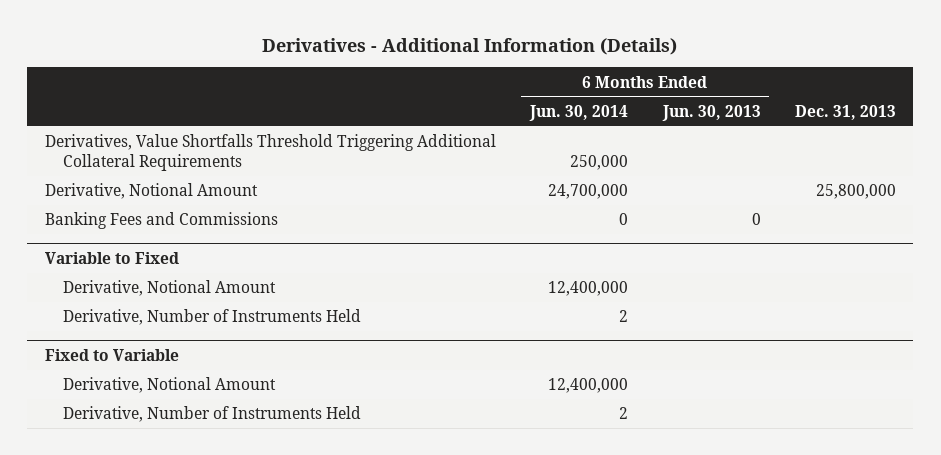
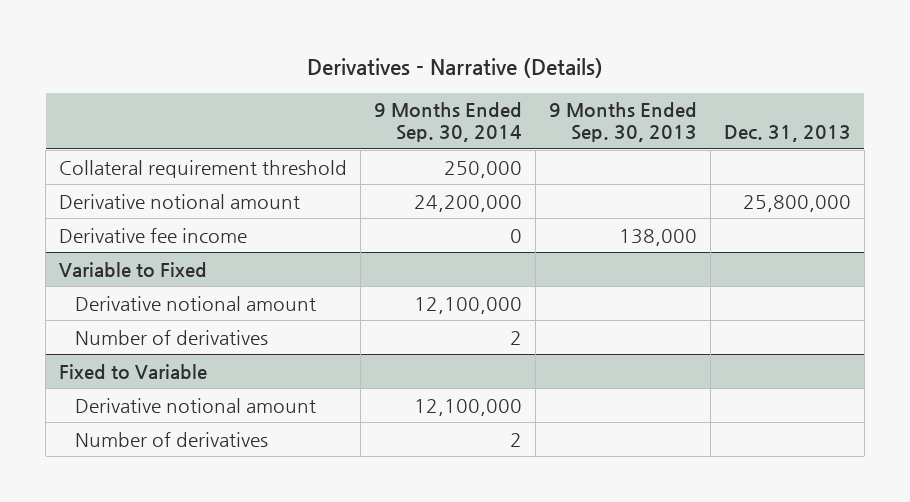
- Derivatives - Additional Information (Details)
+ Derivatives - Narrative (Details)
- | 6 Months Ended Jun. 30, 2014 | 6 Months Ended Jun. 30, 2013 | Dec. 31, 2013
+ | 9 Months Ended Sep. 30, 2014 | 9 Months Ended Sep. 30, 2013 | Dec. 31, 2013
- Derivatives, Value Shortfalls Threshold Triggering Additional Collateral Requirements | 250,000 | |
- Derivative, Notional Amount | 24,700,000 | | 25,800,000
- Banking Fees and Commissions | 0 | 0 |
+ Collateral requirement threshold | 250,000 | |
+ Derivative notional amount | 24,200,000 | | 25,800,000
+ Derivative fee income | 0 | 138,000 |
@ Variable to Fixed
- Derivative, Notional Amount | 12,400,000 | |
- Derivative, Number of Instruments Held | 2 | |
+ Derivative notional amount | 12,100,000 | |
+ Number of derivatives | 2 | |
@ Fixed to Variable
- Derivative, Notional Amount | 12,400,000 | |
- Derivative, Number of Instruments Held | 2 | |
+ Derivative notional amount | 12,100,000 | |
+ Number of derivatives | 2 | |

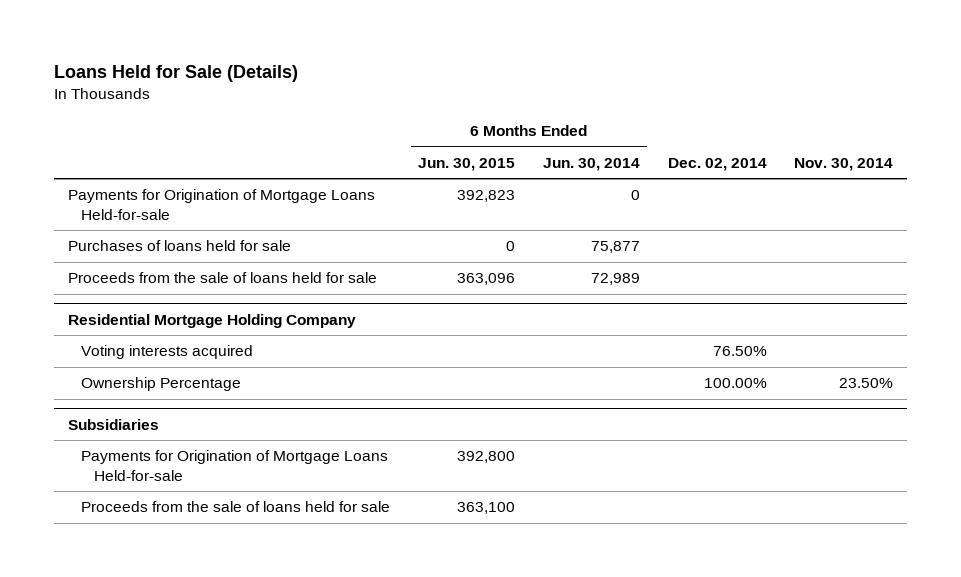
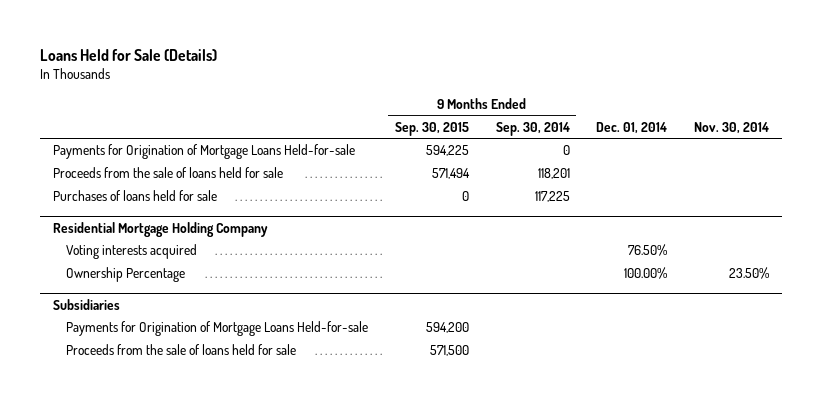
- | 6 Months Ended Jun. 30, 2015 | 6 Months Ended Jun. 30, 2014 | Dec. 02, 2014 | Nov. 30, 2014
+ | 9 Months Ended Sep. 30, 2015 | 9 Months Ended Sep. 30, 2014 | Dec. 01, 2014 | Nov. 30, 2014
moved down: Purchases of loans held for sale | 0 | 117,225 | |

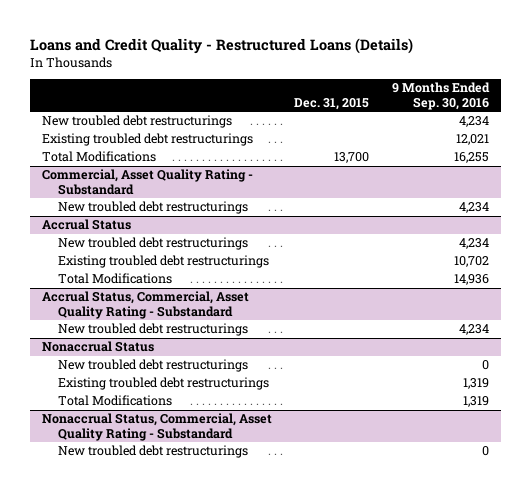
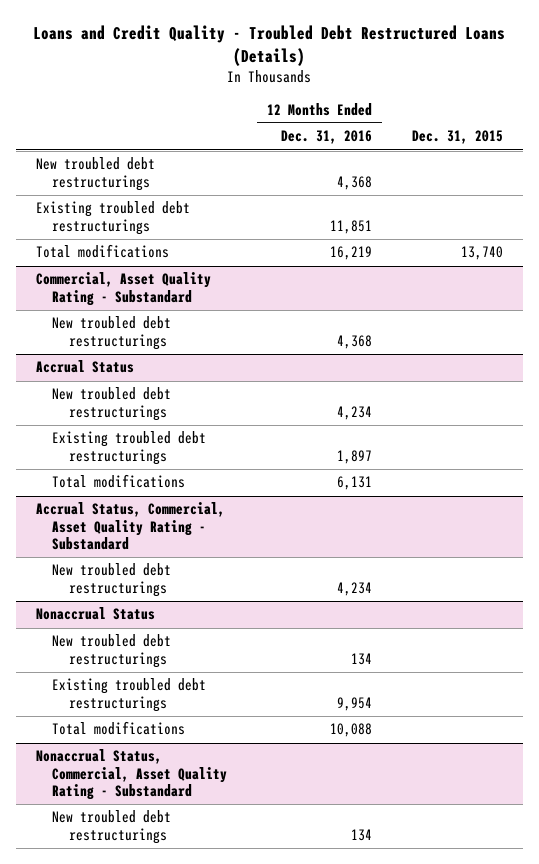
- Loans and Credit Quality - Restructured Loans (Details)
+ Loans and Credit Quality - Troubled Debt Restructured Loans (Details)
- | Dec. 31, 2015 | 9 Months Ended Sep. 30, 2016
+ | 12 Months Ended Dec. 31, 2016 | Dec. 31, 2015
- Total Modifications | 13,700 | 16,255
+ Total modifications | 16,219 | 13,740
@ Accrual Status
- Total Modifications | | 14,936
+ Total modifications | 6,131 |
@ Nonaccrual Status
- Total Modifications | | 1,319
+ Total modifications | 10,088 |

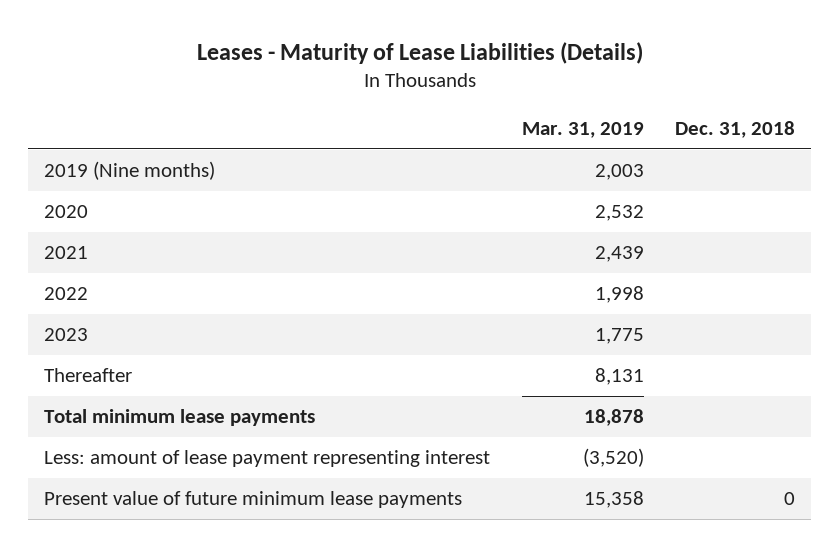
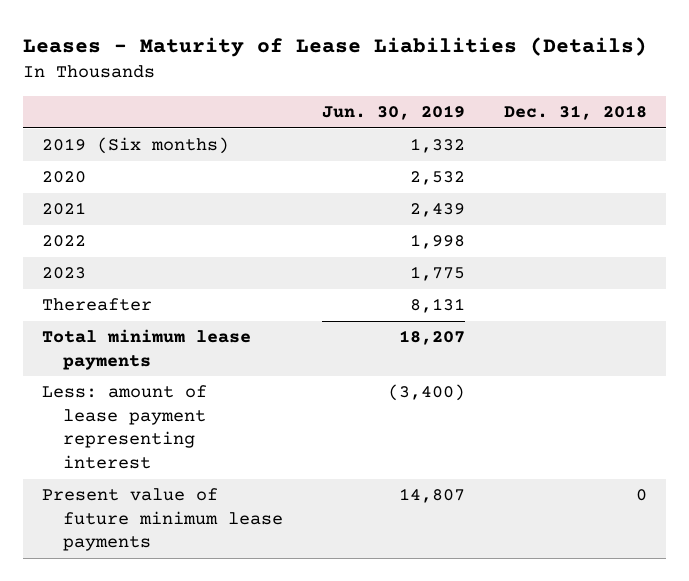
- | Mar. 31, 2019 | Dec. 31, 2018
+ | Jun. 30, 2019 | Dec. 31, 2018
- 2019 (Nine months) | 2,003 |
+ 2019 (Six months) | 1,332 |

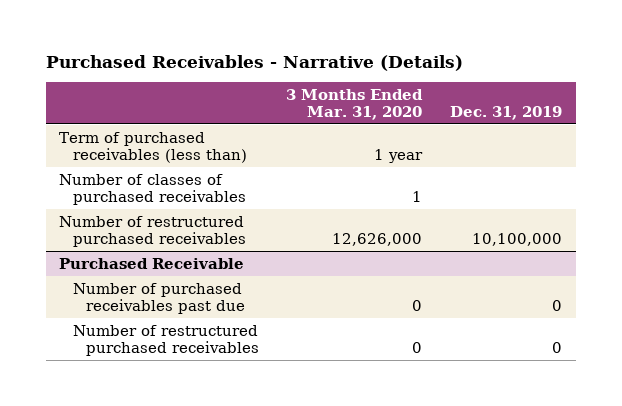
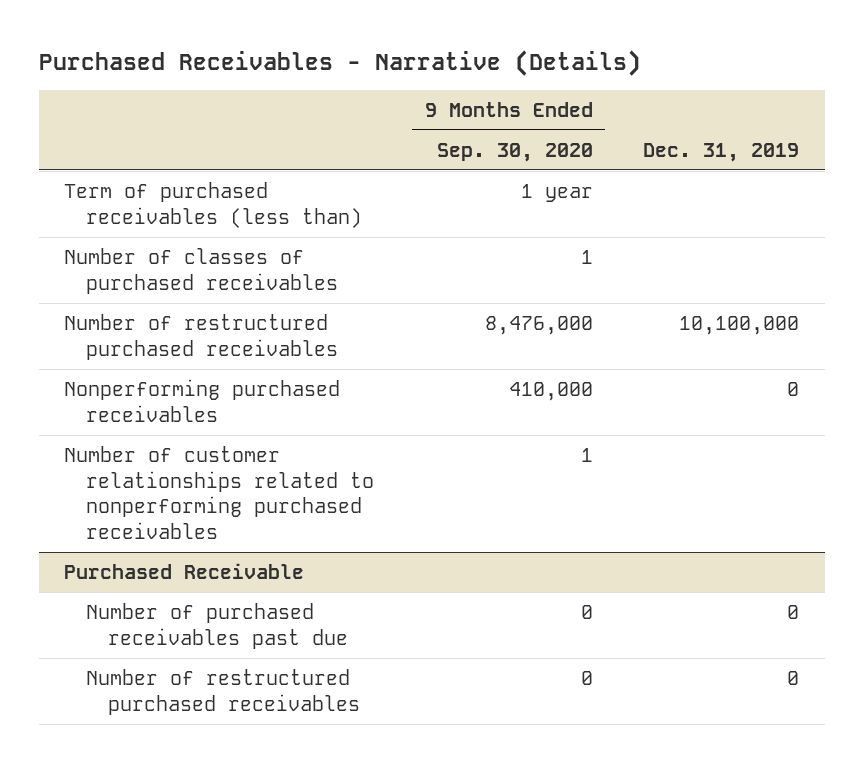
- | 3 Months Ended Mar. 31, 2020 | Dec. 31, 2019
+ | 9 Months Ended Sep. 30, 2020 | Dec. 31, 2019
+ Nonperforming purchased receivables | 410,000 | 0
+ Number of customer relationships related to nonperforming purchased receivables | 1 |

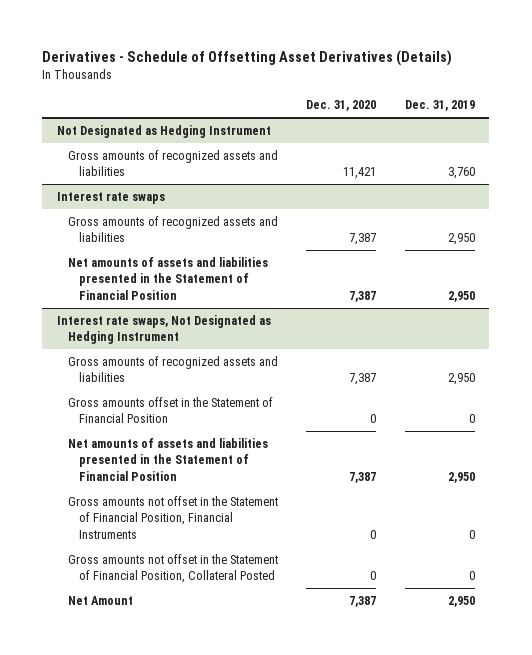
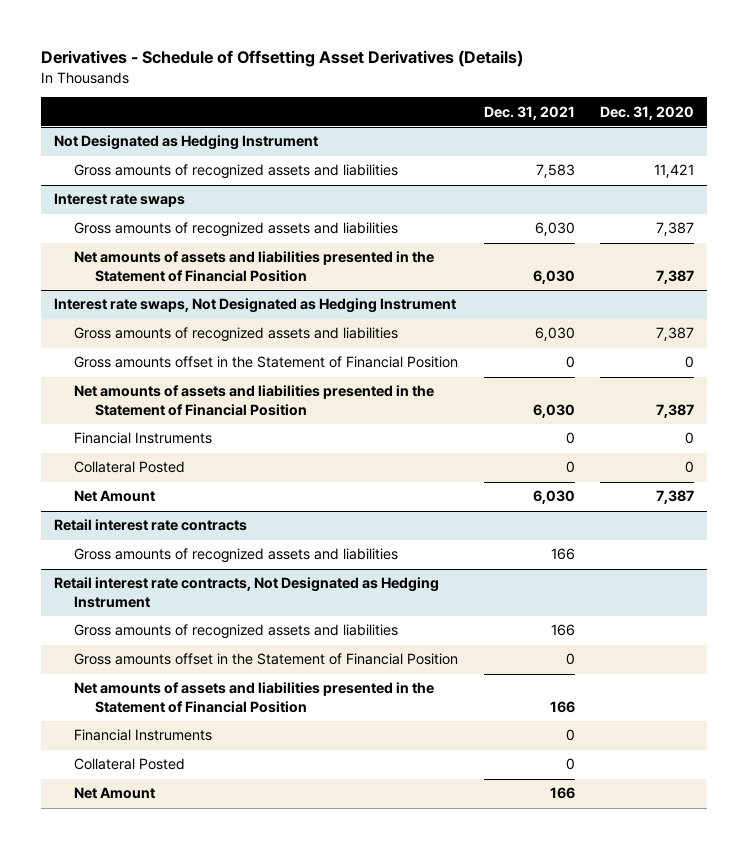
- | Dec. 31, 2020 | Dec. 31, 2019
+ | Dec. 31, 2021 | Dec. 31, 2020
@ Interest rate swaps, Not Designated as Hedging Instrument
- Gross amounts not offset in the Statement of Financial Position, Financial Instruments | 0 | 0
- Gross amounts not offset in the Statement of Financial Position, Collateral Posted | 0 | 0
+ Financial Instruments | 0 | 0
+ Collateral Posted | 0 | 0
+ Retail interest rate contracts
+ Gross amounts of recognized assets and liabilities | 166 |
+ Retail interest rate contracts, Not Designated as Hedging Instrument
+ Gross amounts of recognized assets and liabilities | 166 |
+ Gross amounts offset in the Statement of Financial Position | 0 |
+ Net amounts of assets and liabilities presented in the Statement of Financial Position | 166 |
+ Financial Instruments | 0 |
+ Collateral Posted | 0 |
+ Net Amount | 166 |

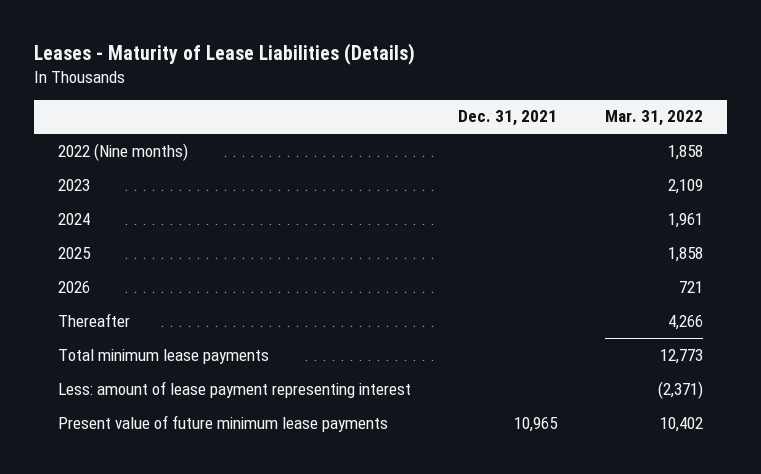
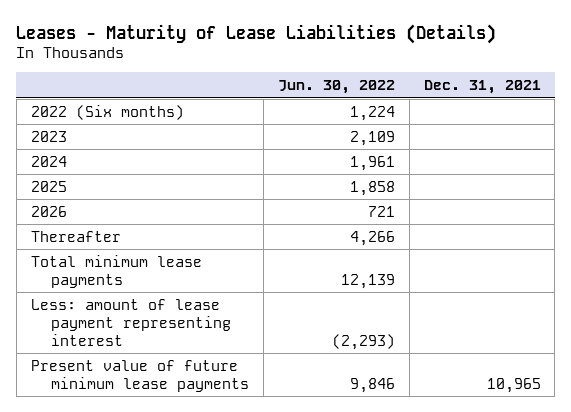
- | Dec. 31, 2021 | Mar. 31, 2022
+ | Jun. 30, 2022 | Dec. 31, 2021
- 2022 (Nine months) | | 1,858
+ 2022 (Six months) | 1,224 |

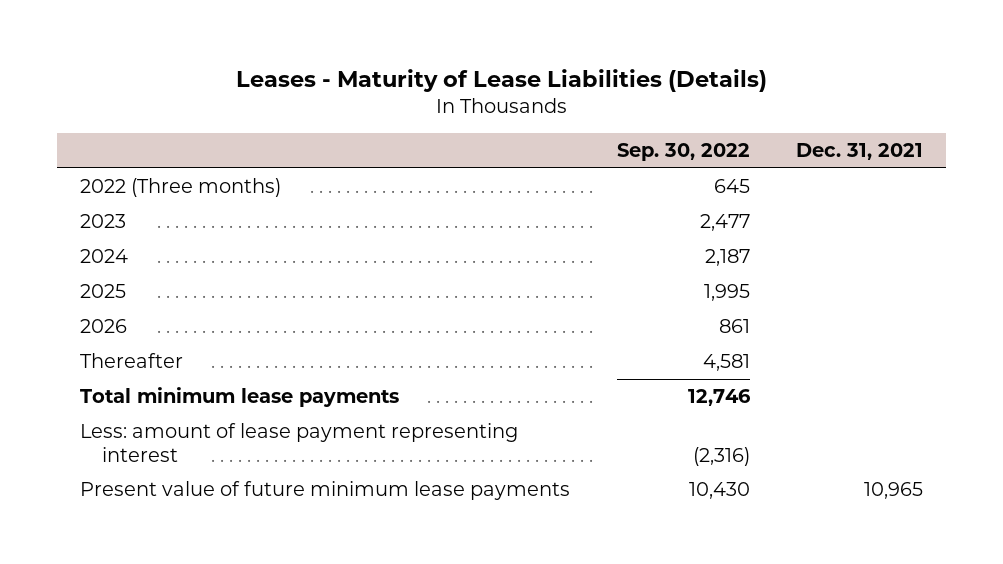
- | Jun. 30, 2022 | Dec. 31, 2021
+ | Sep. 30, 2022 | Dec. 31, 2021
- 2022 (Six months) | 1,224 |
+ 2022 (Three months) | 645 |

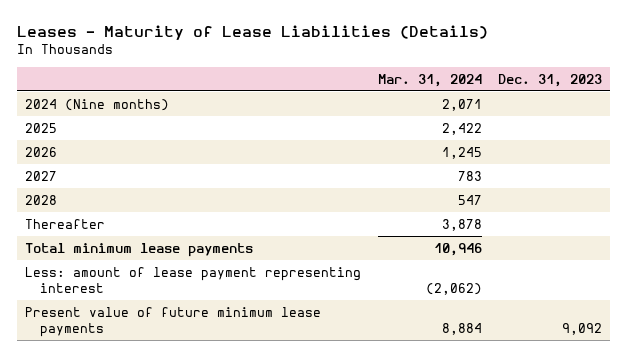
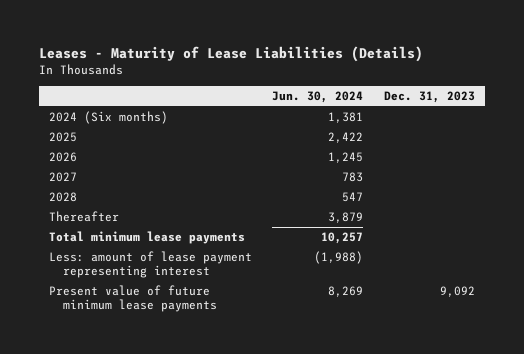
- | Mar. 31, 2024 | Dec. 31, 2023
+ | Jun. 30, 2024 | Dec. 31, 2023
- 2024 (Nine months) | 2,071 |
+ 2024 (Six months) | 1,381 |

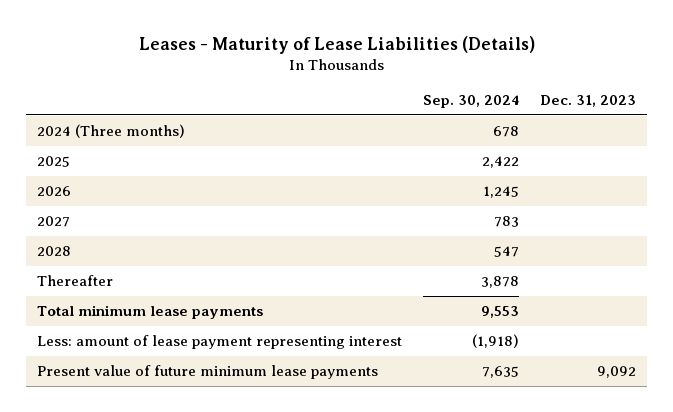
- | Jun. 30, 2024 | Dec. 31, 2023
+ | Sep. 30, 2024 | Dec. 31, 2023
- 2024 (Six months) | 1,381 |
+ 2024 (Three months) | 678 |

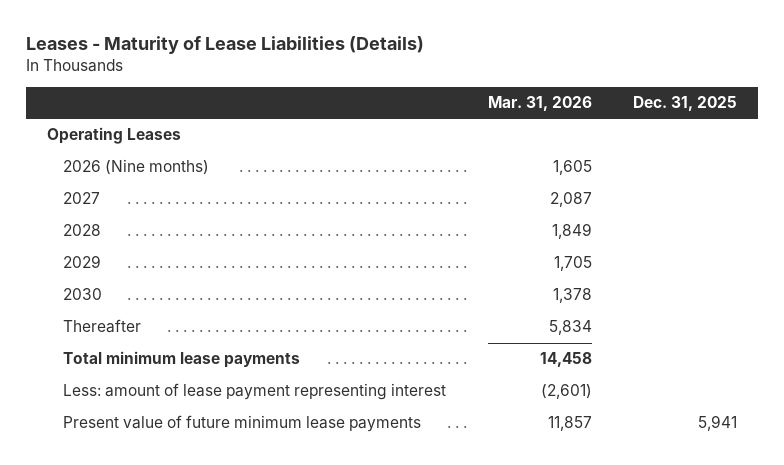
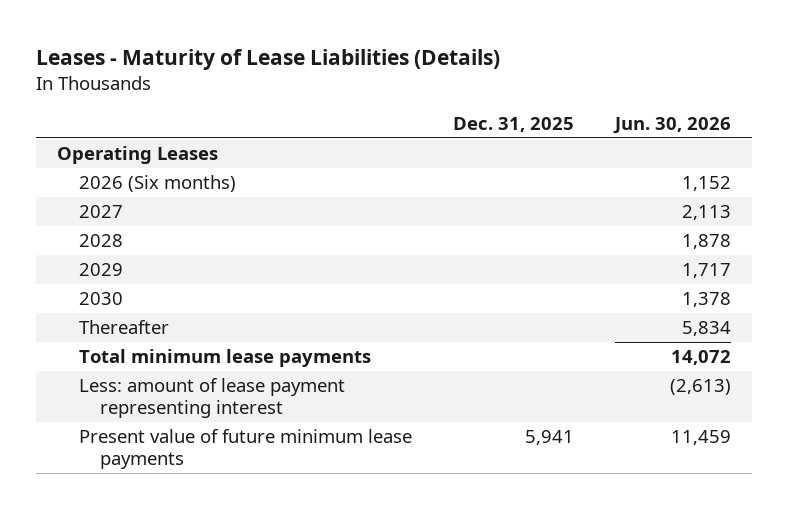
- | Mar. 31, 2026 | Dec. 31, 2025
+ | Dec. 31, 2025 | Jun. 30, 2026
- 2026 (Nine months) | 1,605 |
+ 2026 (Six months) | | 1,152

